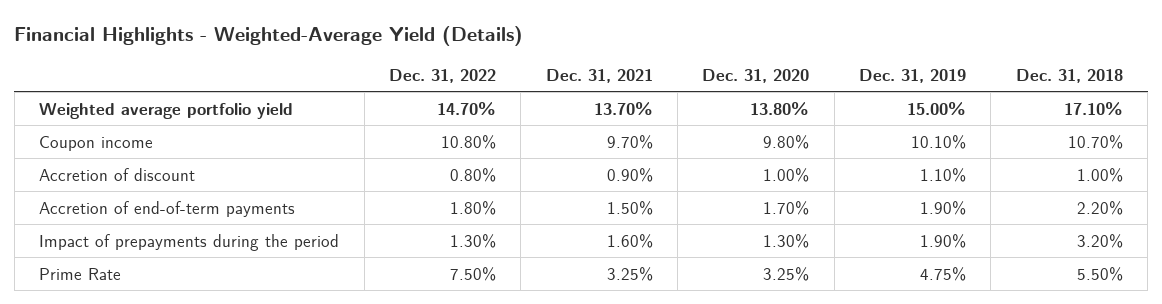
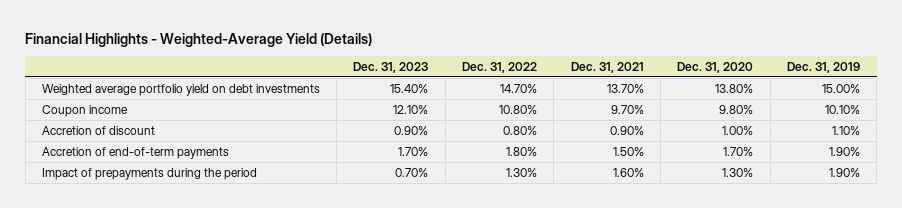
- | Dec. 31, 2022 | Dec. 31, 2021 | Dec. 31, 2020 | Dec. 31, 2019 | Dec. 31, 2018
+ | Dec. 31, 2023 | Dec. 31, 2022 | Dec. 31, 2021 | Dec. 31, 2020 | Dec. 31, 2019
- Weighted average portfolio yield | 14.70% | 13.70% | 13.80% | 15.00% | 17.10%
+ Weighted average portfolio yield on debt investments | 15.40% | 14.70% | 13.70% | 13.80% | 15.00%
- Prime Rate | 7.50% | 3.25% | 3.25% | 4.75% | 5.50%

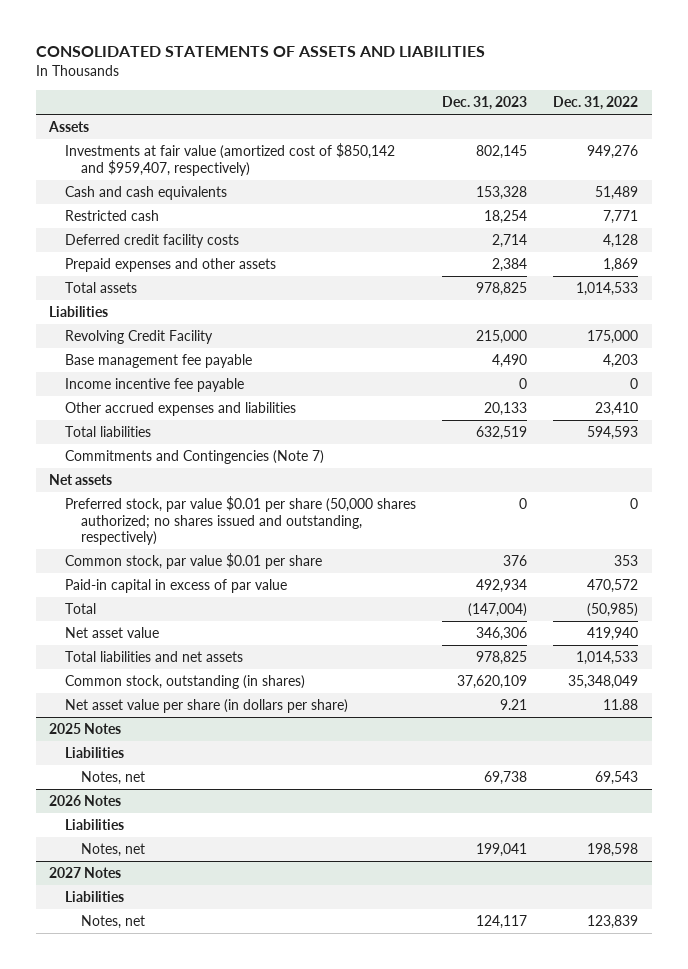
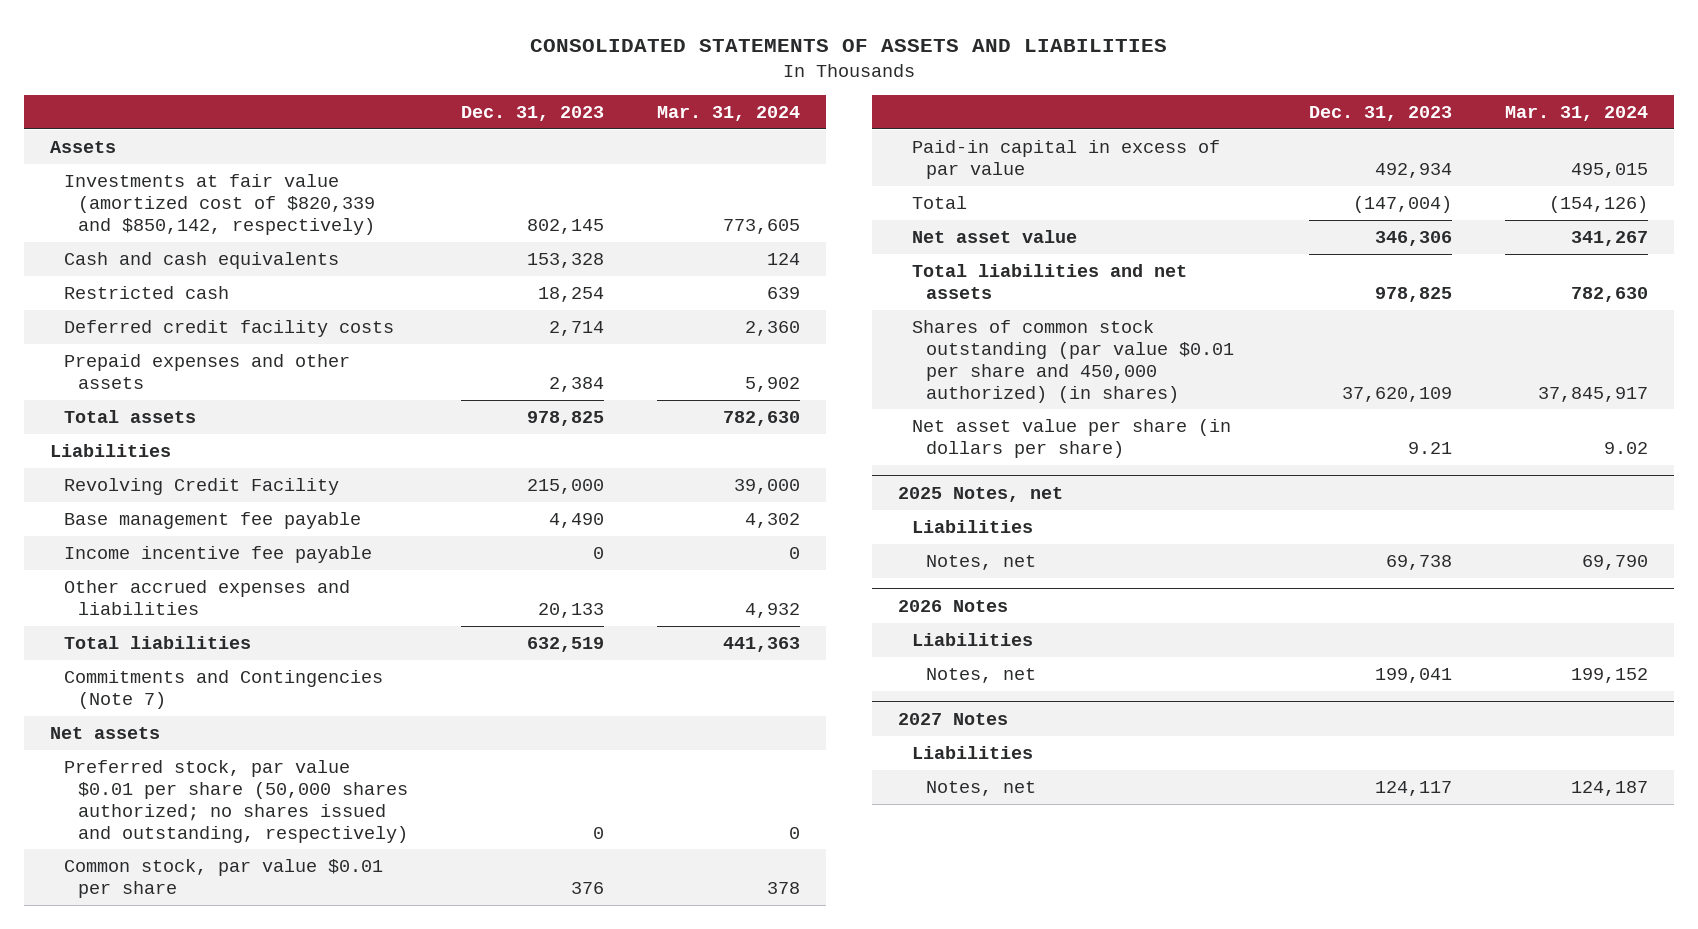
- | Dec. 31, 2023 | Dec. 31, 2022
+ | Dec. 31, 2023 | Mar. 31, 2024
- Investments at fair value (amortized cost of $850,142 and $959,407, respectively) | 802,145 | 949,276
+ Investments at fair value (amortized cost of $820,339 and $850,142, respectively) | 802,145 | 773,605
- Common stock, outstanding (in shares) | 37,620,109 | 35,348,049
+ Shares of common stock outstanding (par value $0.01 per share and 450,000 authorized) (in shares) | 37,620,109 | 37,845,917
- 2025 Notes
+ 2025 Notes, net

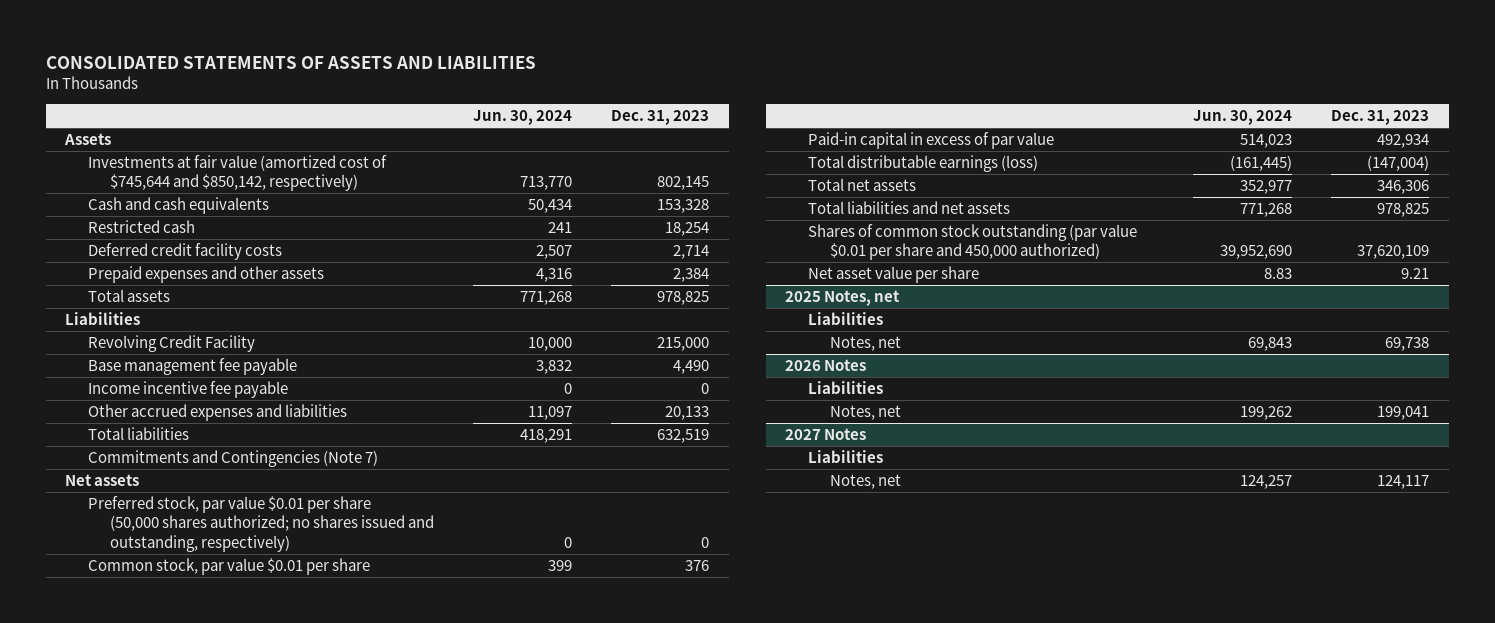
- | Dec. 31, 2023 | Mar. 31, 2024
+ | Jun. 30, 2024 | Dec. 31, 2023
- Investments at fair value (amortized cost of $820,339 and $850,142, respectively) | 802,145 | 773,605
+ Investments at fair value (amortized cost of $745,644 and $850,142, respectively) | 713,770 | 802,145
- Total | (147,004) | (154,126)
- Net asset value | 346,306 | 341,267
+ Total distributable earnings (loss) | (161,445) | (147,004)
+ Total net assets | 352,977 | 346,306
- Shares of common stock outstanding (par value $0.01 per share and 450,000 authorized) (in shares) | 37,620,109 | 37,845,917
- Net asset value per share (in dollars per share) | 9.21 | 9.02
+ Shares of common stock outstanding (par value $0.01 per share and 450,000 authorized) | 39,952,690 | 37,620,109
+ Net asset value per share | 8.83 | 9.21

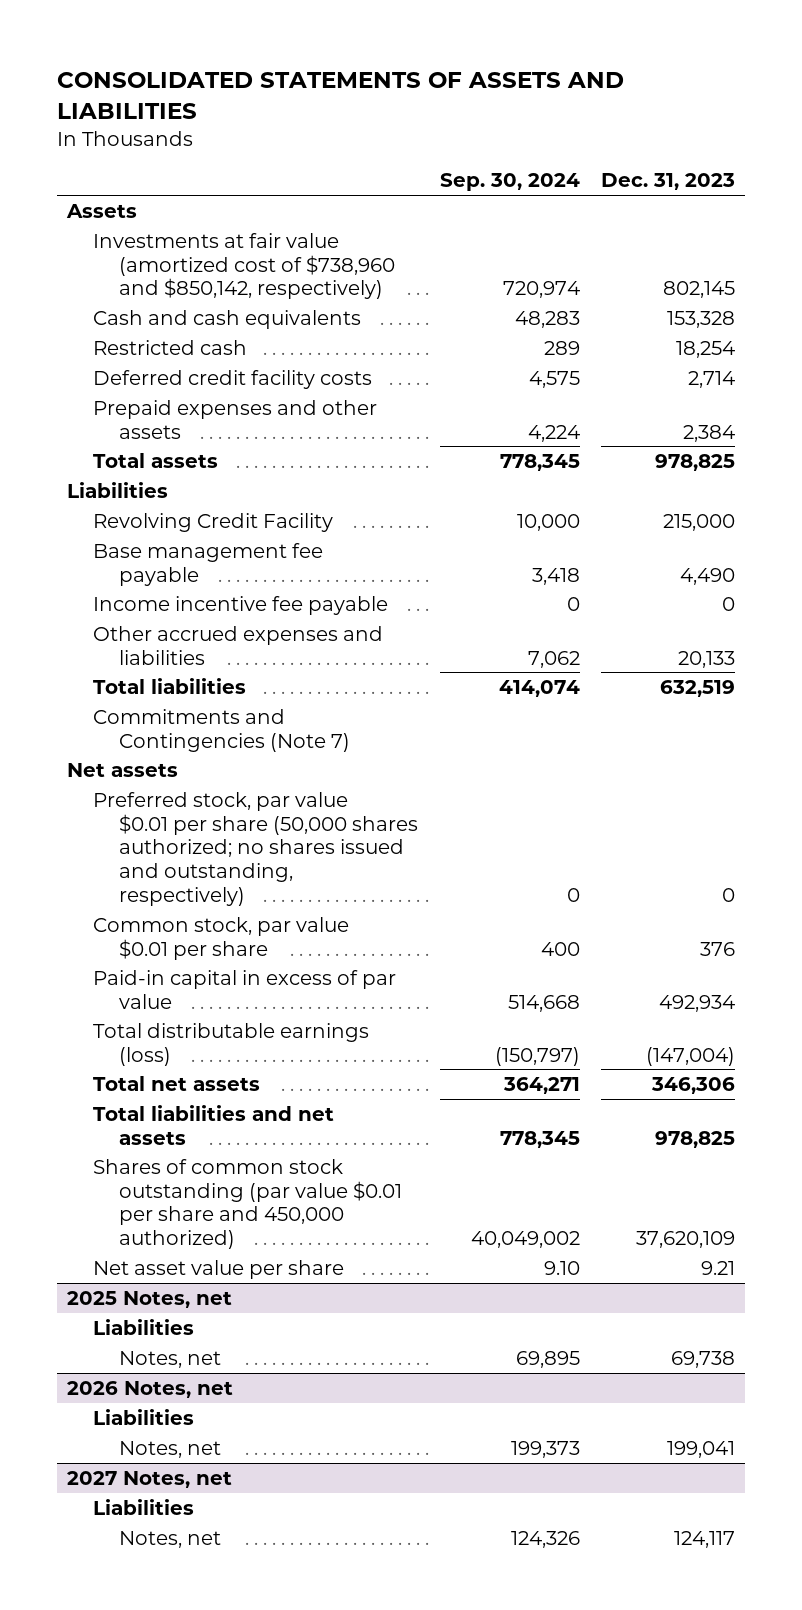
- | Jun. 30, 2024 | Dec. 31, 2023
+ | Sep. 30, 2024 | Dec. 31, 2023
- Investments at fair value (amortized cost of $745,644 and $850,142, respectively) | 713,770 | 802,145
+ Investments at fair value (amortized cost of $738,960 and $850,142, respectively) | 720,974 | 802,145
- 2026 Notes
+ 2026 Notes, net
- 2027 Notes
+ 2027 Notes, net

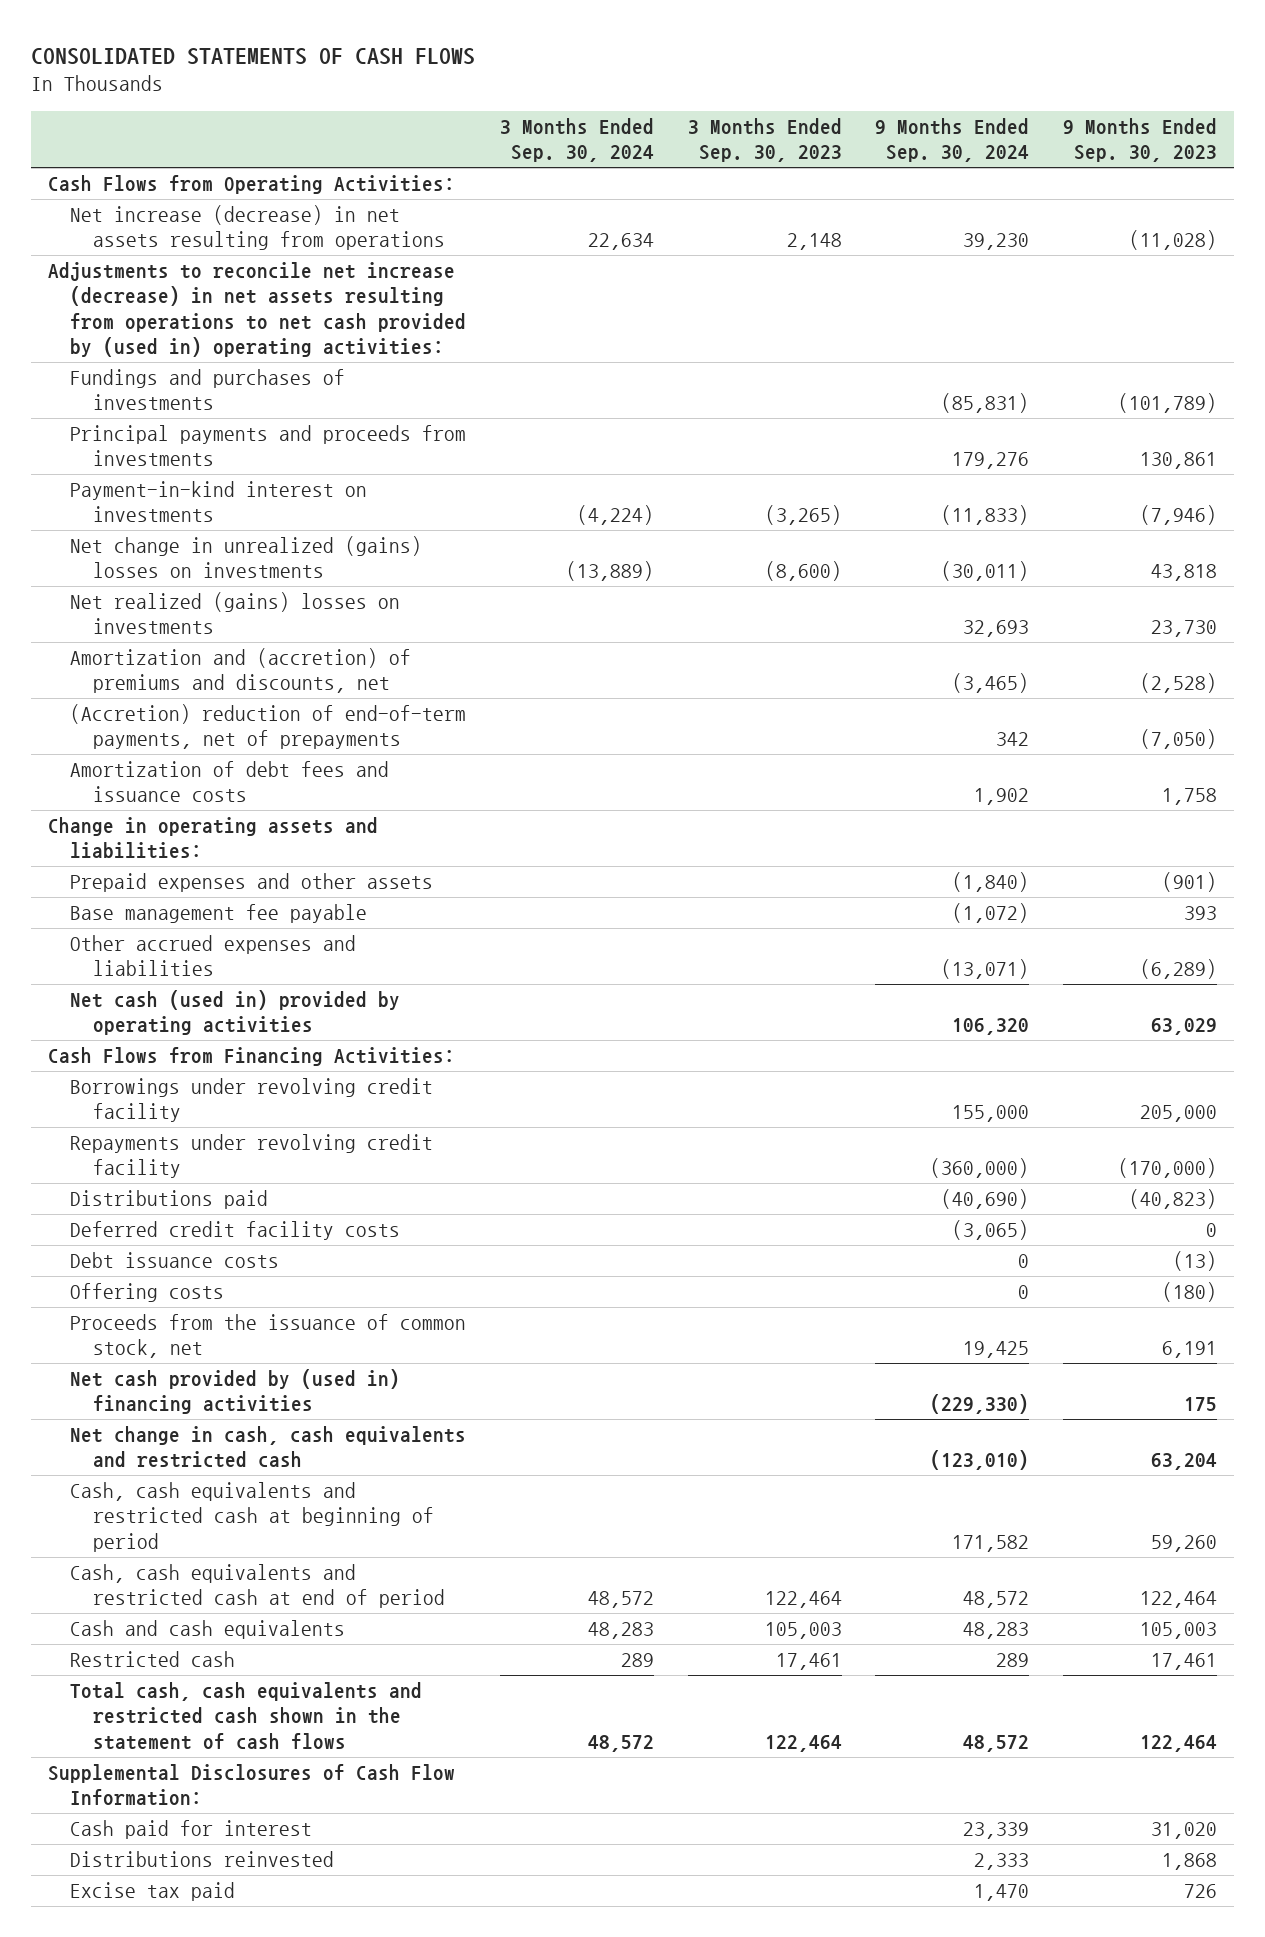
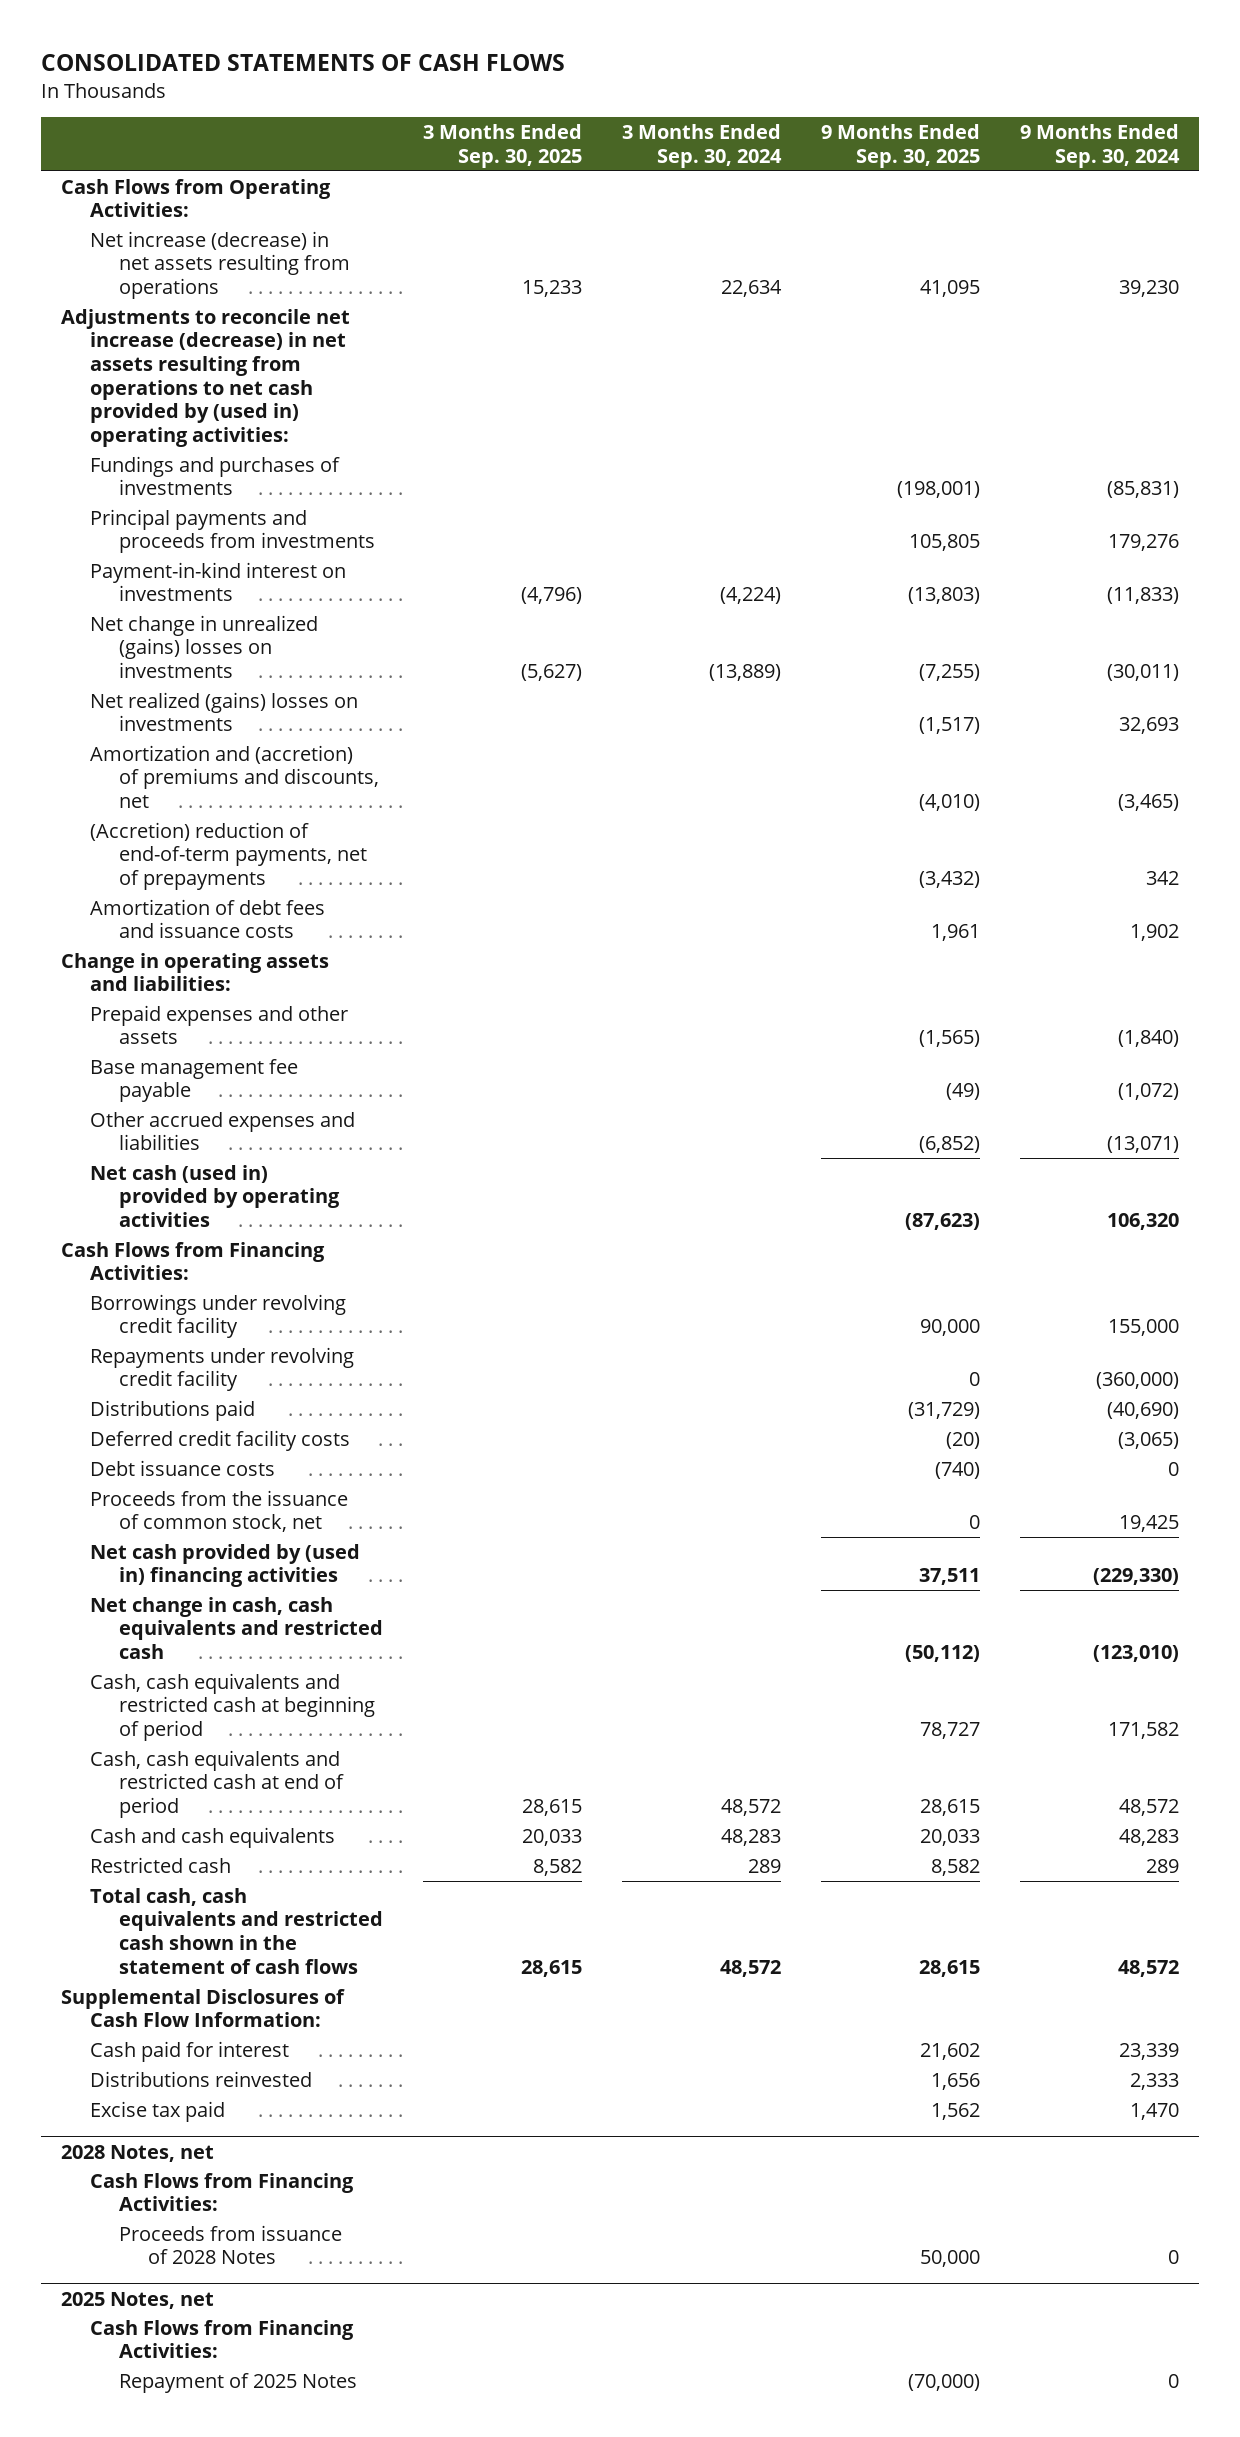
- | 3 Months Ended Sep. 30, 2024 | 3 Months Ended Sep. 30, 2023 | 9 Months Ended Sep. 30, 2024 | 9 Months Ended Sep. 30, 2023
+ | 3 Months Ended Sep. 30, 2025 | 3 Months Ended Sep. 30, 2024 | 9 Months Ended Sep. 30, 2025 | 9 Months Ended Sep. 30, 2024
- Offering costs | | | 0 | (180)
+ 2028 Notes, net
+ Cash Flows from Financing Activities:
+ Proceeds from issuance of 2028 Notes | | | 50,000 | 0
+ 2025 Notes, net
+ Cash Flows from Financing Activities:
+ Repayment of 2025 Notes | | | (70,000) | 0

